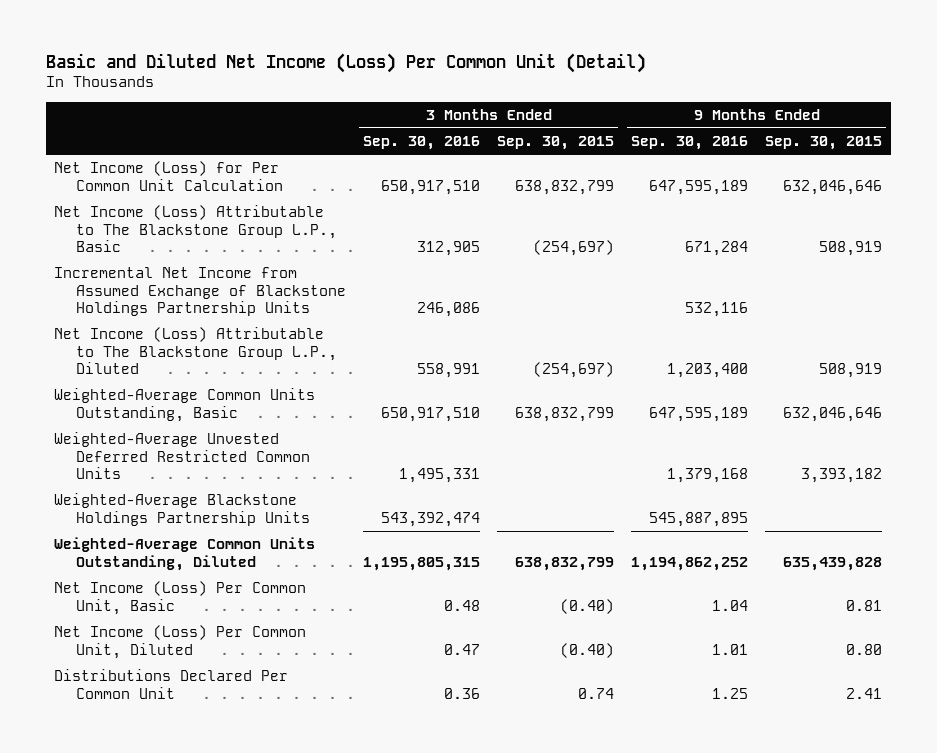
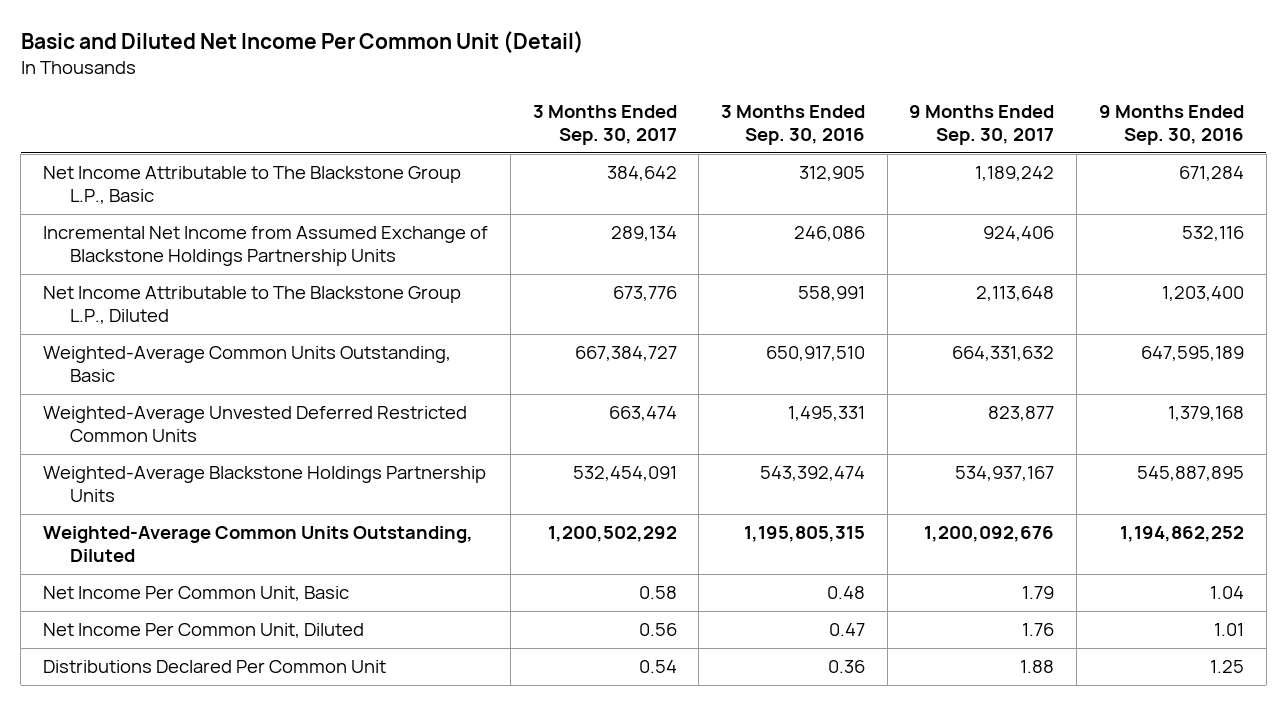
- Basic and Diluted Net Income (Loss) Per Common Unit (Detail)
+ Basic and Diluted Net Income Per Common Unit (Detail)
- | 3 Months Ended Sep. 30, 2016 | 3 Months Ended Sep. 30, 2015 | 9 Months Ended Sep. 30, 2016 | 9 Months Ended Sep. 30, 2015
+ | 3 Months Ended Sep. 30, 2017 | 3 Months Ended Sep. 30, 2016 | 9 Months Ended Sep. 30, 2017 | 9 Months Ended Sep. 30, 2016
- Net Income (Loss) for Per Common Unit Calculation | 650,917,510 | 638,832,799 | 647,595,189 | 632,046,646
- Net Income (Loss) Attributable to The Blackstone Group L.P., Basic | 312,905 | (254,697) | 671,284 | 508,919
+ Net Income Attributable to The Blackstone Group L.P., Basic | 384,642 | 312,905 | 1,189,242 | 671,284
- Net Income (Loss) Attributable to The Blackstone Group L.P., Diluted | 558,991 | (254,697) | 1,203,400 | 508,919
+ Net Income Attributable to The Blackstone Group L.P., Diluted | 673,776 | 558,991 | 2,113,648 | 1,203,400
- Net Income (Loss) Per Common Unit, Basic | 0.48 | (0.40) | 1.04 | 0.81
- Net Income (Loss) Per Common Unit, Diluted | 0.47 | (0.40) | 1.01 | 0.80
+ Net Income Per Common Unit, Basic | 0.58 | 0.48 | 1.79 | 1.04
+ Net Income Per Common Unit, Diluted | 0.56 | 0.47 | 1.76 | 1.01

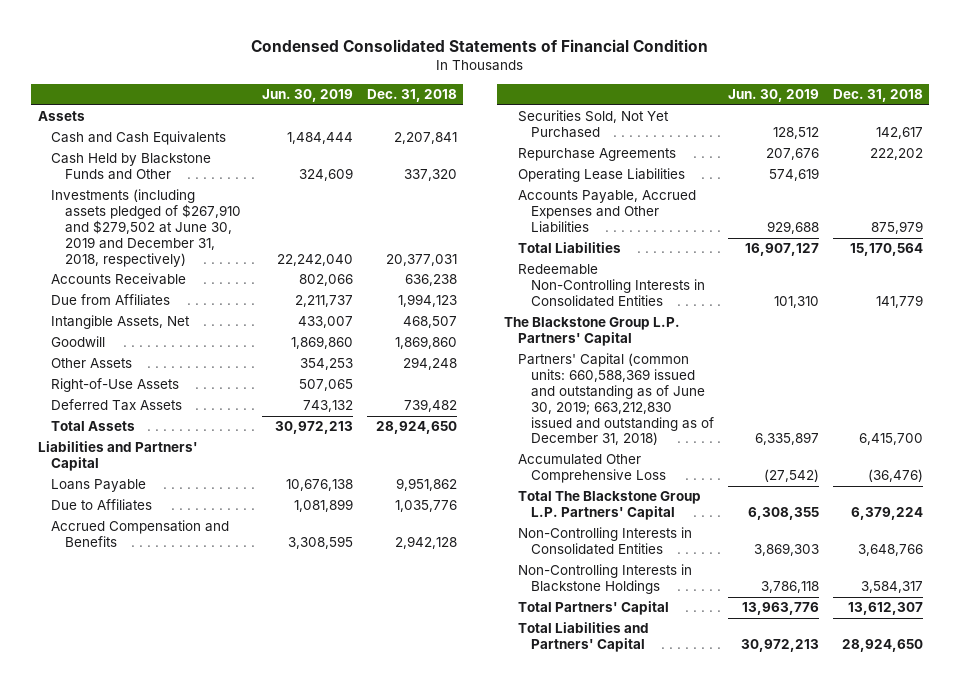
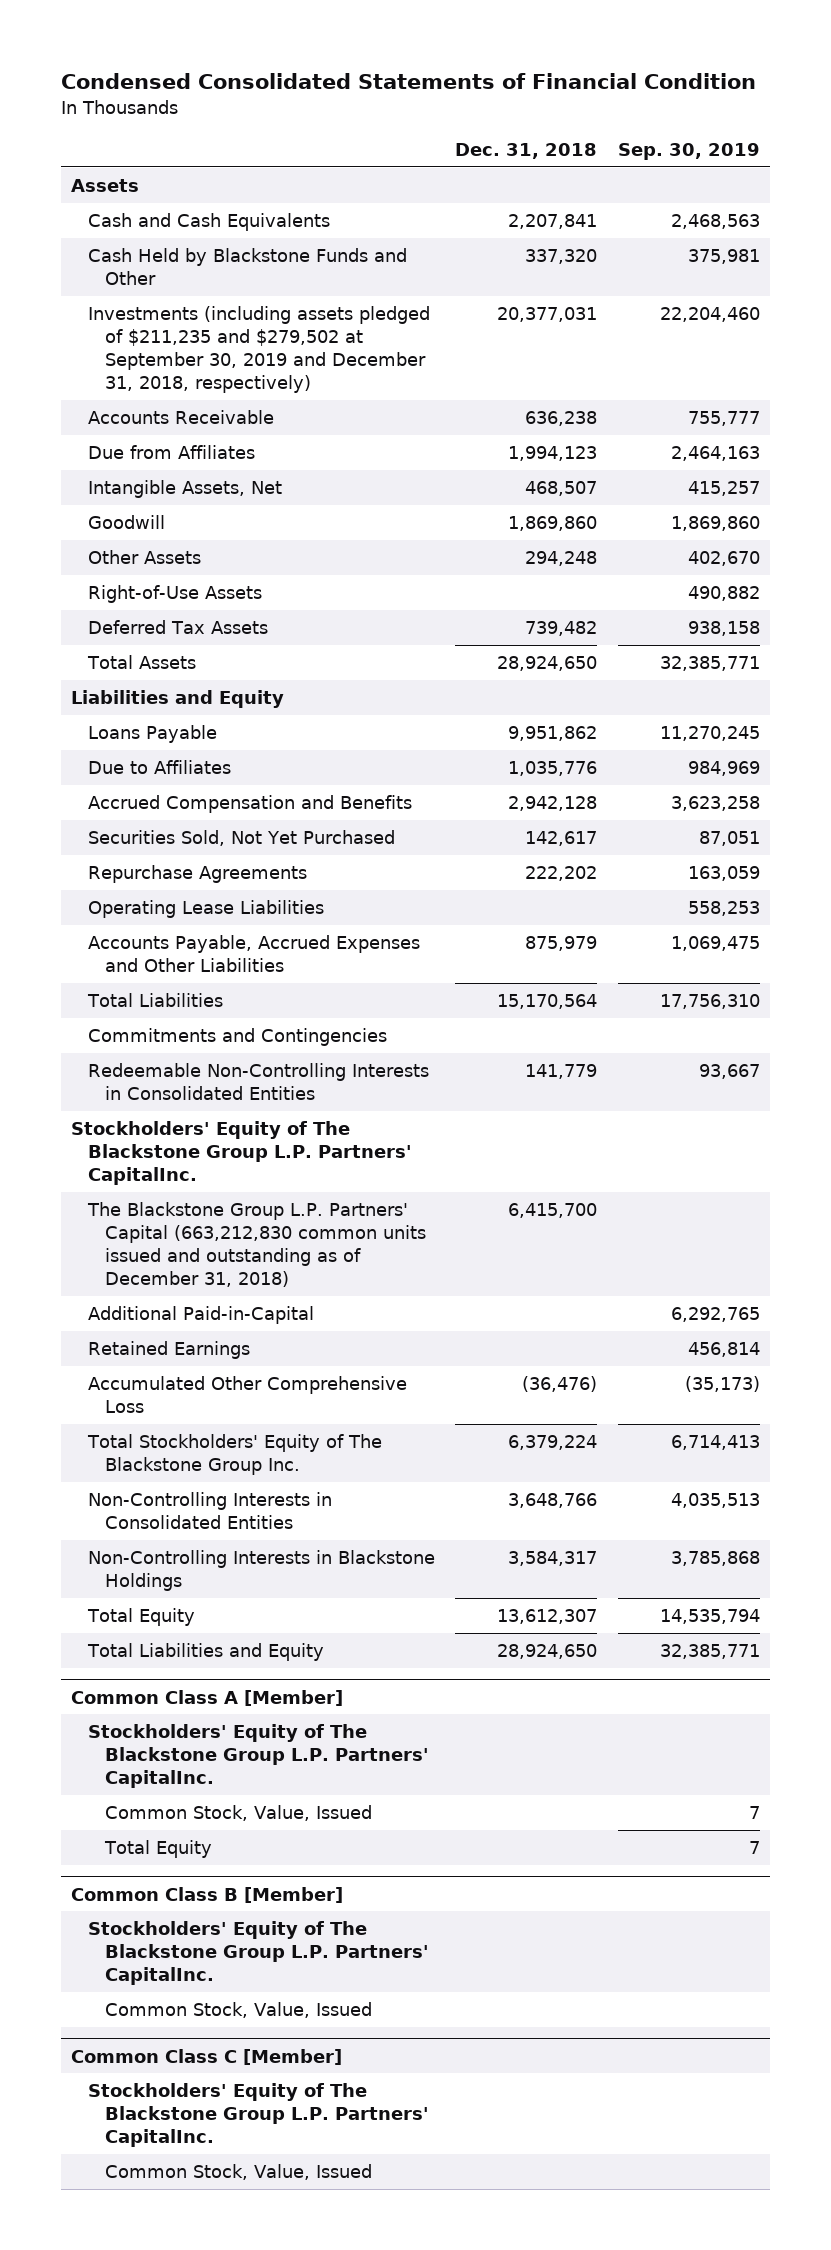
- | Jun. 30, 2019 | Dec. 31, 2018
+ | Dec. 31, 2018 | Sep. 30, 2019
- Investments (including assets pledged of $267,910 and $279,502 at June 30, 2019 and December 31, 2018, respectively) | 22,242,040 | 20,377,031
+ Investments (including assets pledged of $211,235 and $279,502 at September 30, 2019 and December 31, 2018, respectively) | 20,377,031 | 22,204,460
- Liabilities and Partners' Capital
+ Liabilities and Equity
+ Commitments and Contingencies
- The Blackstone Group L.P. Partners' Capital
- Partners' Capital (common units: 660,588,369 issued and outstanding as of June 30, 2019; 663,212,830 issued and outstanding as of December 31, 2018) | 6,335,897 | 6,415,700
+ Stockholders' Equity of The Blackstone Group L.P. Partners' CapitalInc.
+ The Blackstone Group L.P. Partners' Capital (663,212,830 common units issued and outstanding as of December 31, 2018) | 6,415,700 |
+ Additional Paid-in-Capital | | 6,292,765
+ Retained Earnings | | 456,814
- Total The Blackstone Group L.P. Partners' Capital | 6,308,355 | 6,379,224
+ Total Stockholders' Equity of The Blackstone Group Inc. | 6,379,224 | 6,714,413
- Total Partners' Capital | 13,963,776 | 13,612,307
- Total Liabilities and Partners' Capital | 30,972,213 | 28,924,650
+ Total Equity | 13,612,307 | 14,535,794
+ Total Liabilities and Equity | 28,924,650 | 32,385,771
+ Common Class A [Member]
+ Stockholders' Equity of The Blackstone Group L.P. Partners' CapitalInc.
+ Common Stock, Value, Issued | | 7
+ Total Equity | | 7
+ Common Class B [Member]
+ Stockholders' Equity of The Blackstone Group L.P. Partners' CapitalInc.
+ Common Stock, Value, Issued
+ Common Class C [Member]
+ Stockholders' Equity of The Blackstone Group L.P. Partners' CapitalInc.
+ Common Stock, Value, Issued

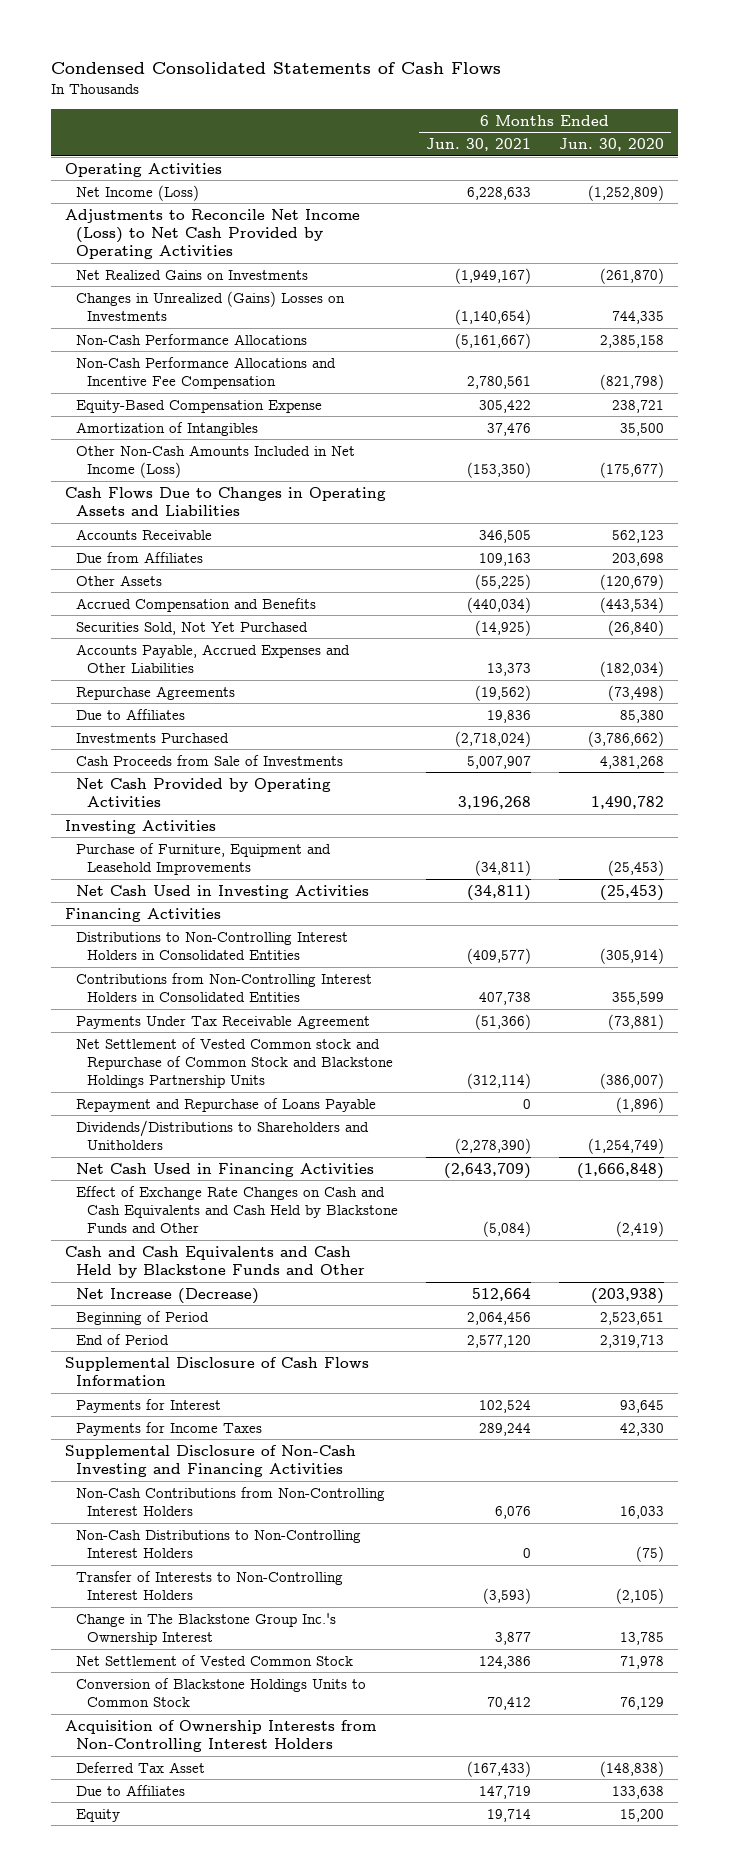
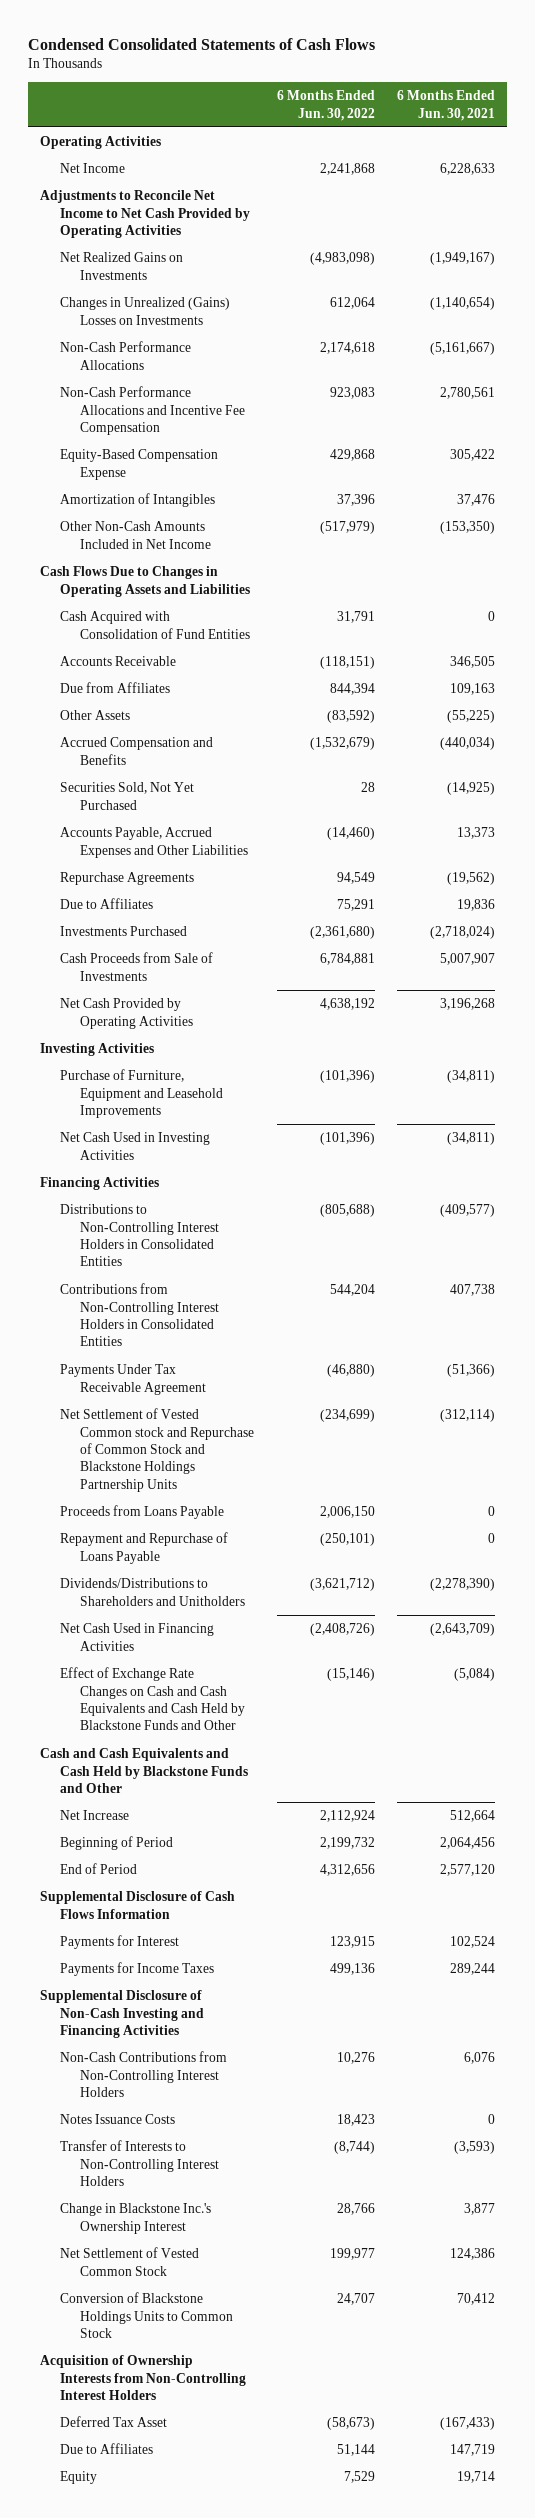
- | 6 Months Ended Jun. 30, 2021 | 6 Months Ended Jun. 30, 2020
+ | 6 Months Ended Jun. 30, 2022 | 6 Months Ended Jun. 30, 2021
- Net Income (Loss) | 6,228,633 | (1,252,809)
- Adjustments to Reconcile Net Income (Loss) to Net Cash Provided by Operating Activities
+ Net Income | 2,241,868 | 6,228,633
+ Adjustments to Reconcile Net Income to Net Cash Provided by Operating Activities
- Other Non-Cash Amounts Included in Net Income (Loss) | (153,350) | (175,677)
+ Other Non-Cash Amounts Included in Net Income | (517,979) | (153,350)
+ Cash Acquired with Consolidation of Fund Entities | 31,791 | 0
+ Proceeds from Loans Payable | 2,006,150 | 0
- Net Increase (Decrease) | 512,664 | (203,938)
+ Net Increase | 2,112,924 | 512,664
- Non-Cash Distributions to Non-Controlling Interest Holders | 0 | (75)
+ Notes Issuance Costs | 18,423 | 0
- Change in The Blackstone Group Inc.'s Ownership Interest | 3,877 | 13,785
+ Change in Blackstone Inc.'s Ownership Interest | 28,766 | 3,877

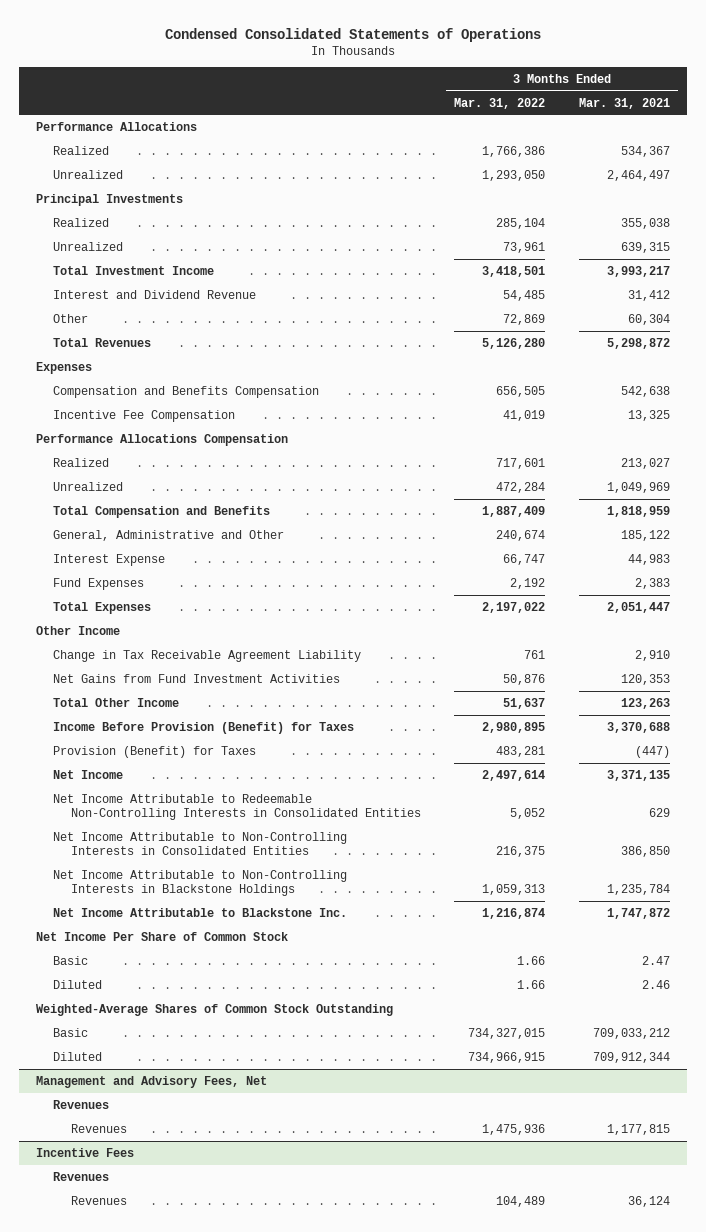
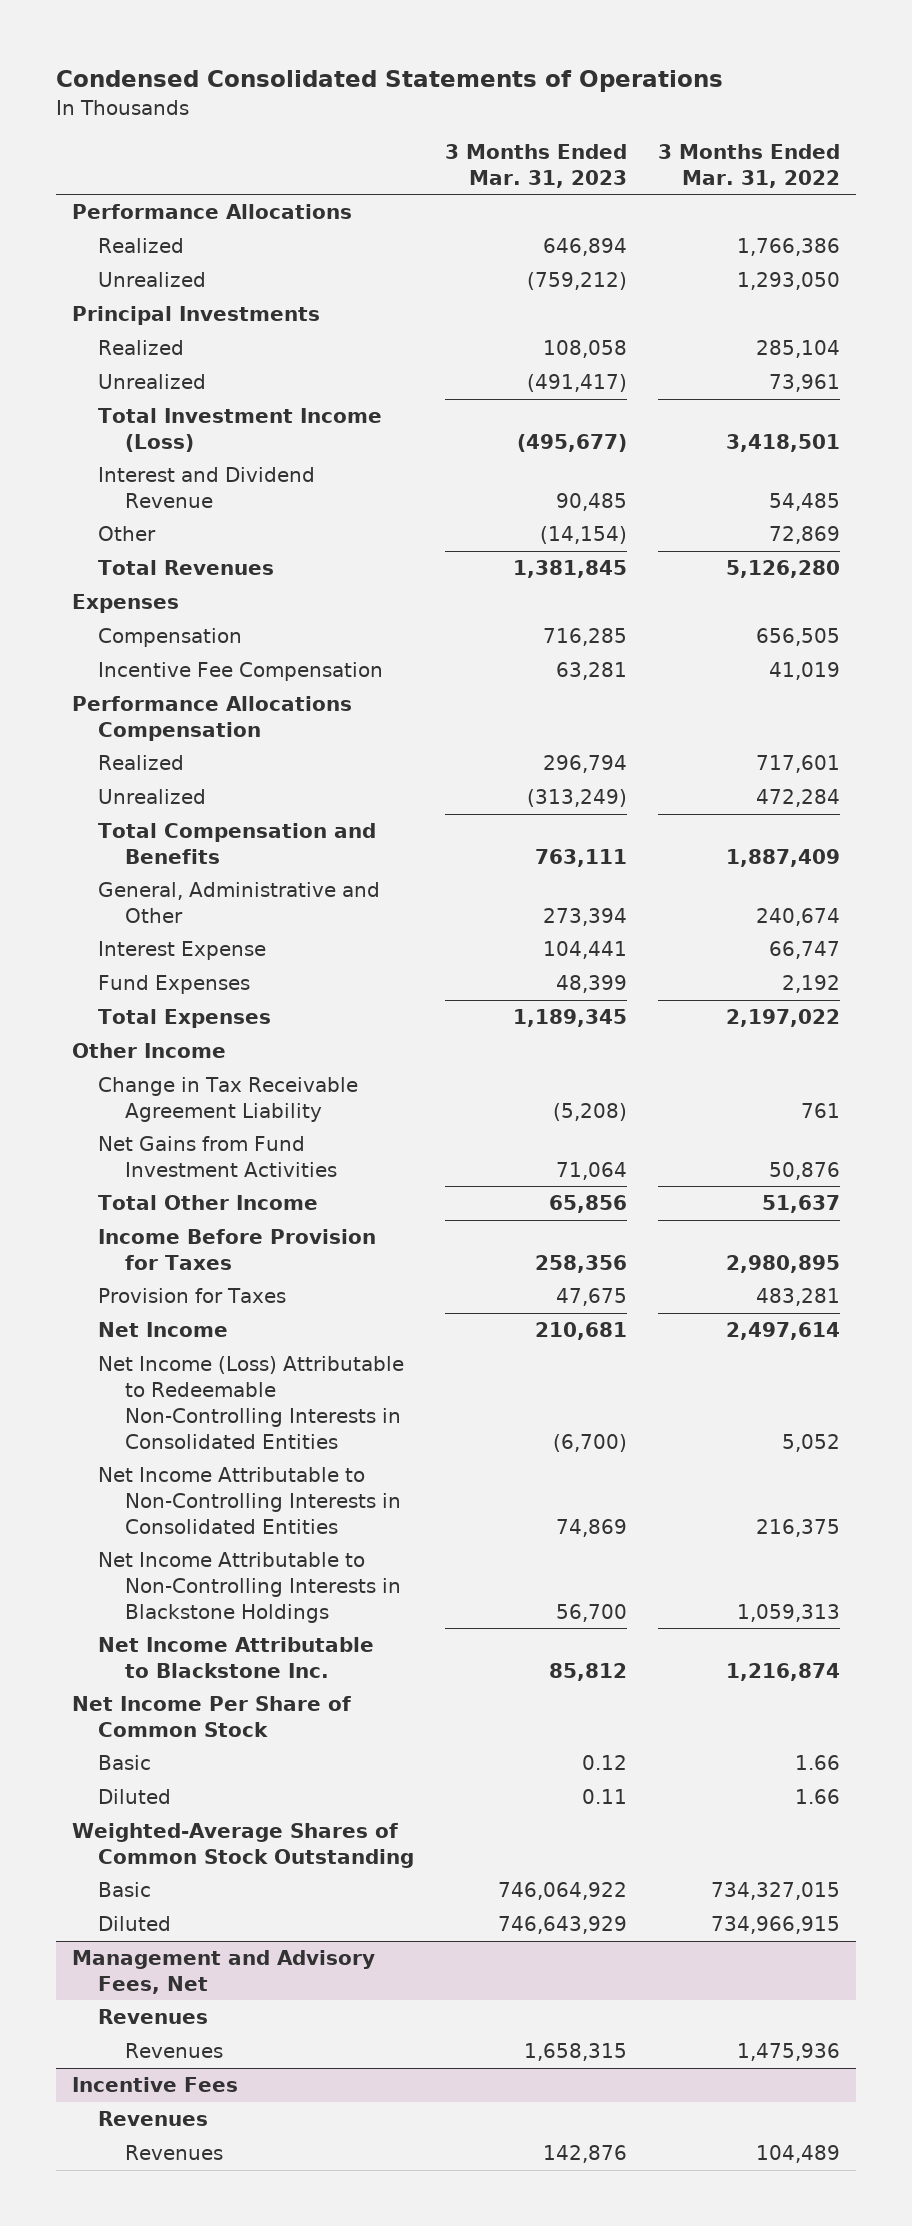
- | 3 Months Ended Mar. 31, 2022 | 3 Months Ended Mar. 31, 2021
+ | 3 Months Ended Mar. 31, 2023 | 3 Months Ended Mar. 31, 2022
- Total Investment Income | 3,418,501 | 3,993,217
+ Total Investment Income (Loss) | (495,677) | 3,418,501
- Compensation and Benefits Compensation | 656,505 | 542,638
+ Compensation | 716,285 | 656,505
- Income Before Provision (Benefit) for Taxes | 2,980,895 | 3,370,688
- Provision (Benefit) for Taxes | 483,281 | (447)
+ Income Before Provision for Taxes | 258,356 | 2,980,895
+ Provision for Taxes | 47,675 | 483,281
- Net Income Attributable to Redeemable Non-Controlling Interests in Consolidated Entities | 5,052 | 629
+ Net Income (Loss) Attributable to Redeemable Non-Controlling Interests in Consolidated Entities | (6,700) | 5,052

